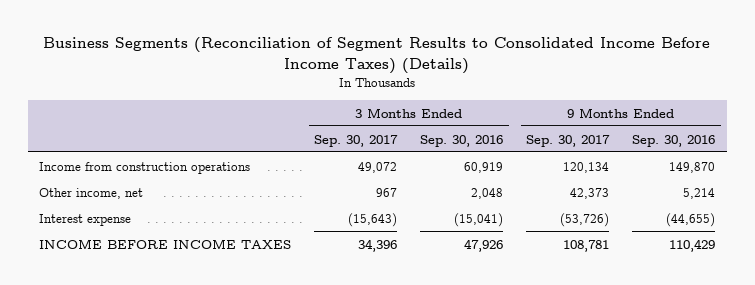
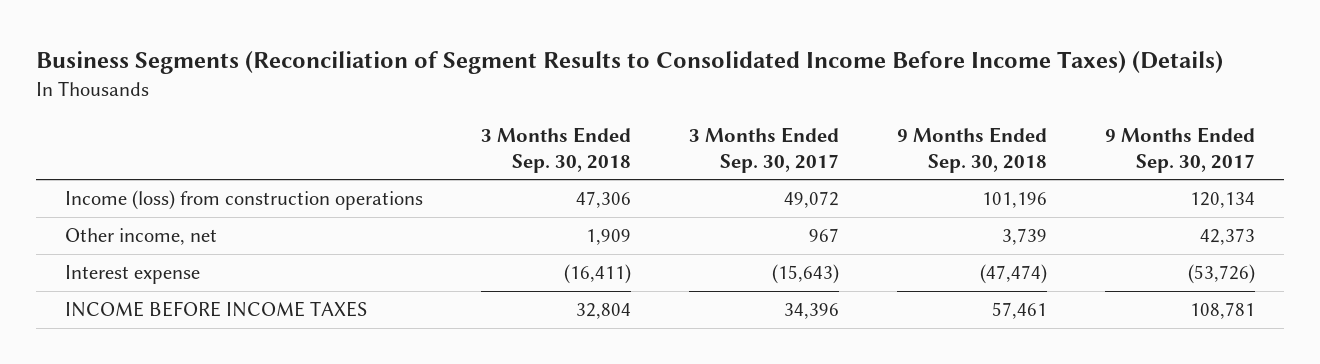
- | 3 Months Ended Sep. 30, 2017 | 3 Months Ended Sep. 30, 2016 | 9 Months Ended Sep. 30, 2017 | 9 Months Ended Sep. 30, 2016
+ | 3 Months Ended Sep. 30, 2018 | 3 Months Ended Sep. 30, 2017 | 9 Months Ended Sep. 30, 2018 | 9 Months Ended Sep. 30, 2017
- Income from construction operations | 49,072 | 60,919 | 120,134 | 149,870
+ Income (loss) from construction operations | 47,306 | 49,072 | 101,196 | 120,134

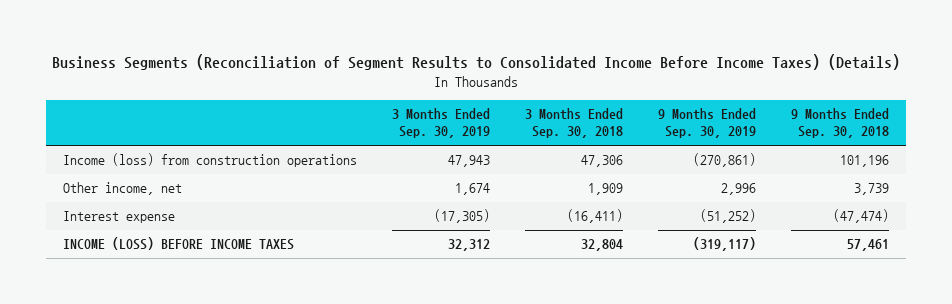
- | 3 Months Ended Sep. 30, 2018 | 3 Months Ended Sep. 30, 2017 | 9 Months Ended Sep. 30, 2018 | 9 Months Ended Sep. 30, 2017
+ | 3 Months Ended Sep. 30, 2019 | 3 Months Ended Sep. 30, 2018 | 9 Months Ended Sep. 30, 2019 | 9 Months Ended Sep. 30, 2018
- INCOME BEFORE INCOME TAXES | 32,804 | 34,396 | 57,461 | 108,781
+ INCOME (LOSS) BEFORE INCOME TAXES | 32,312 | 32,804 | (319,117) | 57,461

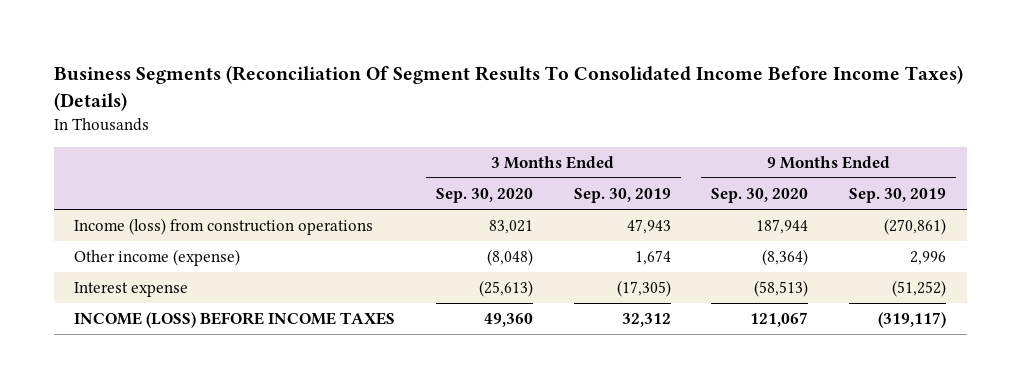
- Business Segments (Reconciliation of Segment Results to Consolidated Income Before Income Taxes) (Details)
+ Business Segments (Reconciliation Of Segment Results To Consolidated Income Before Income Taxes) (Details)
- | 3 Months Ended Sep. 30, 2019 | 3 Months Ended Sep. 30, 2018 | 9 Months Ended Sep. 30, 2019 | 9 Months Ended Sep. 30, 2018
+ | 3 Months Ended Sep. 30, 2020 | 3 Months Ended Sep. 30, 2019 | 9 Months Ended Sep. 30, 2020 | 9 Months Ended Sep. 30, 2019
- Other income, net | 1,674 | 1,909 | 2,996 | 3,739
+ Other income (expense) | (8,048) | 1,674 | (8,364) | 2,996

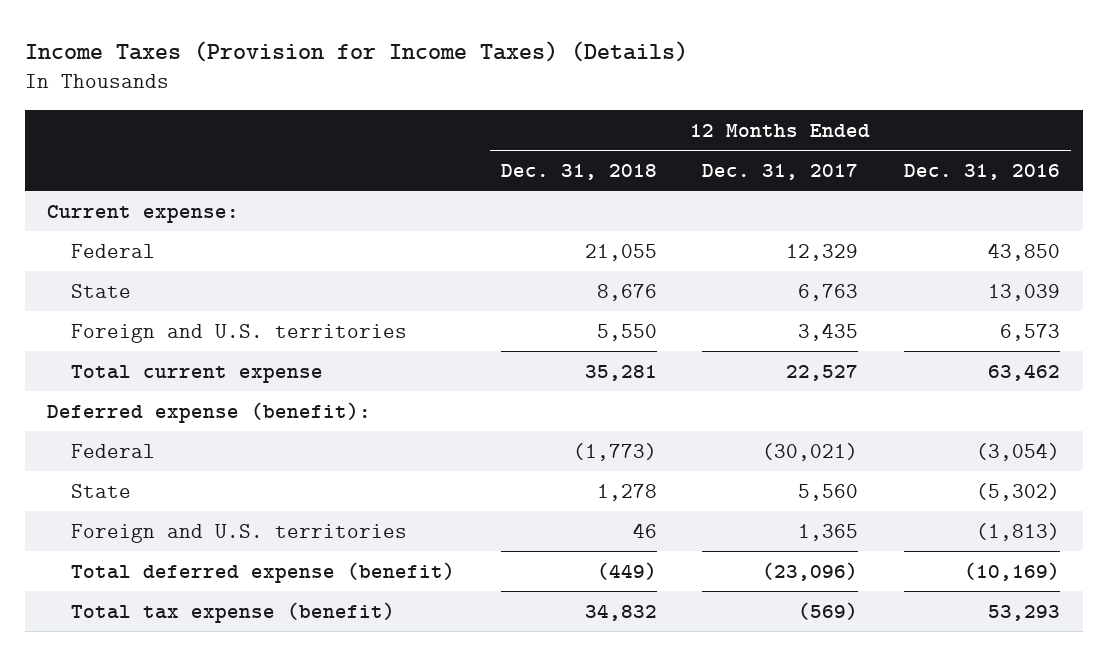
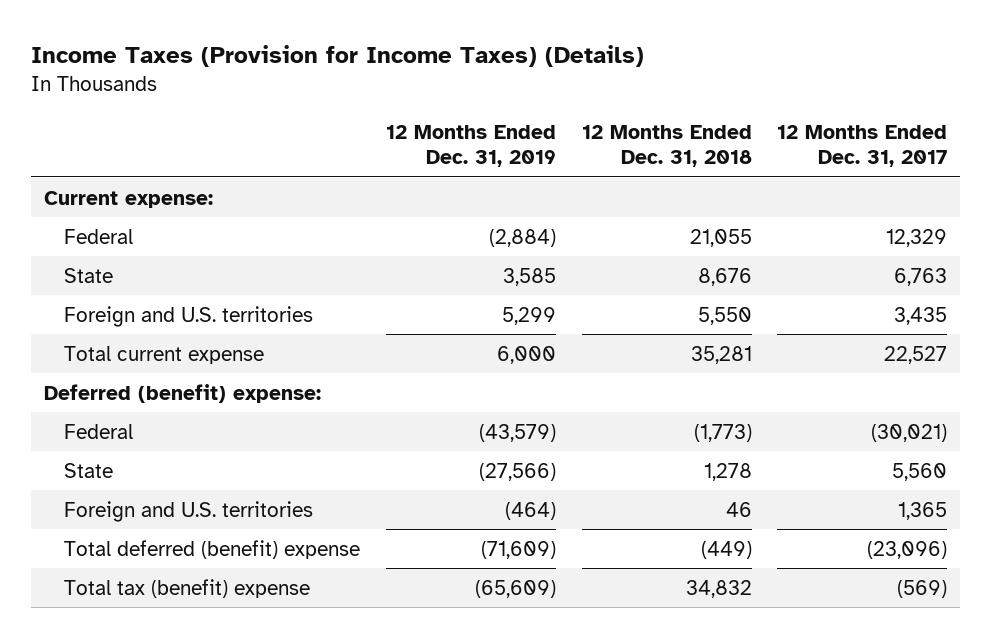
- | 12 Months Ended Dec. 31, 2018 | 12 Months Ended Dec. 31, 2017 | 12 Months Ended Dec. 31, 2016
+ | 12 Months Ended Dec. 31, 2019 | 12 Months Ended Dec. 31, 2018 | 12 Months Ended Dec. 31, 2017
- Deferred expense (benefit):
+ Deferred (benefit) expense:
- Total deferred expense (benefit) | (449) | (23,096) | (10,169)
- Total tax expense (benefit) | 34,832 | (569) | 53,293
+ Total deferred (benefit) expense | (71,609) | (449) | (23,096)
+ Total tax (benefit) expense | (65,609) | 34,832 | (569)

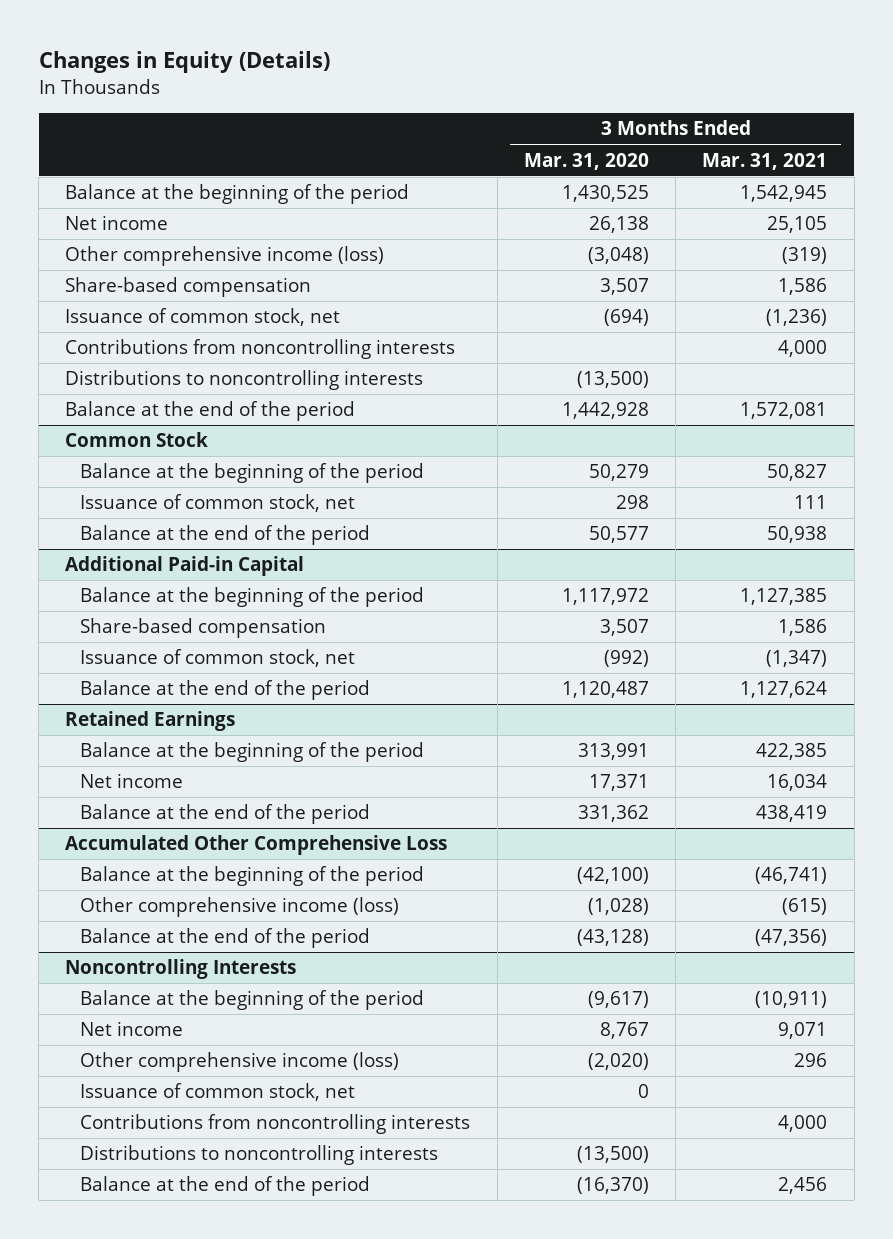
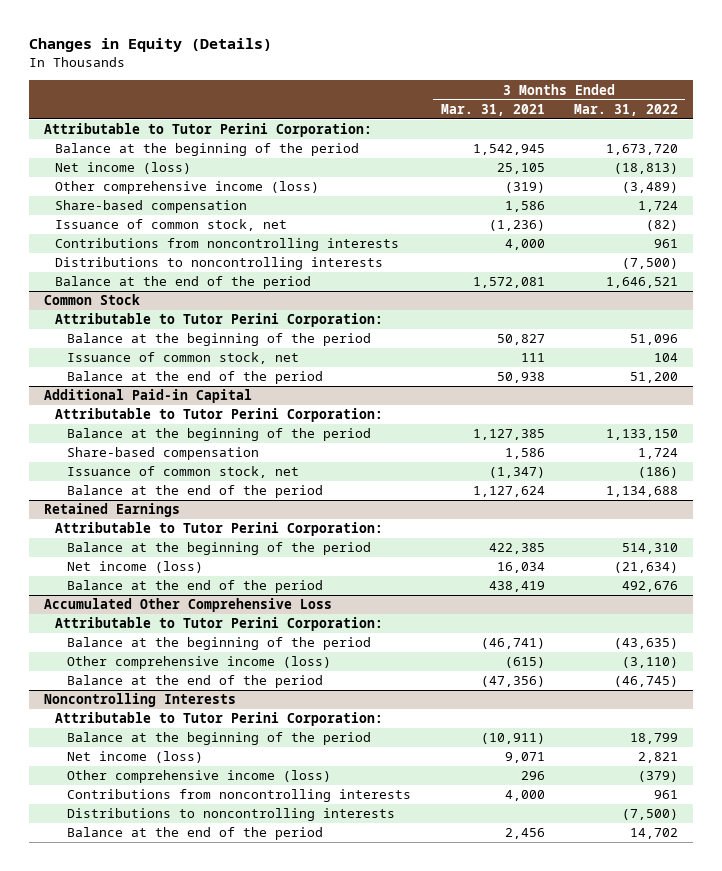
- | 3 Months Ended Mar. 31, 2020 | 3 Months Ended Mar. 31, 2021
+ | 3 Months Ended Mar. 31, 2021 | 3 Months Ended Mar. 31, 2022
+ Attributable to Tutor Perini Corporation:
- Net income | 26,138 | 25,105
+ Net income (loss) | 25,105 | (18,813)
@ Common Stock
+ Attributable to Tutor Perini Corporation:
@ Additional Paid-in Capital
+ Attributable to Tutor Perini Corporation:
@ Retained Earnings
+ Attributable to Tutor Perini Corporation:
- Net income | 17,371 | 16,034
+ Net income (loss) | 16,034 | (21,634)
@ Accumulated Other Comprehensive Loss
+ Attributable to Tutor Perini Corporation:
@ Noncontrolling Interests
+ Attributable to Tutor Perini Corporation:
- Net income | 8,767 | 9,071
+ Net income (loss) | 9,071 | 2,821
- Issuance of common stock, net | 0 |

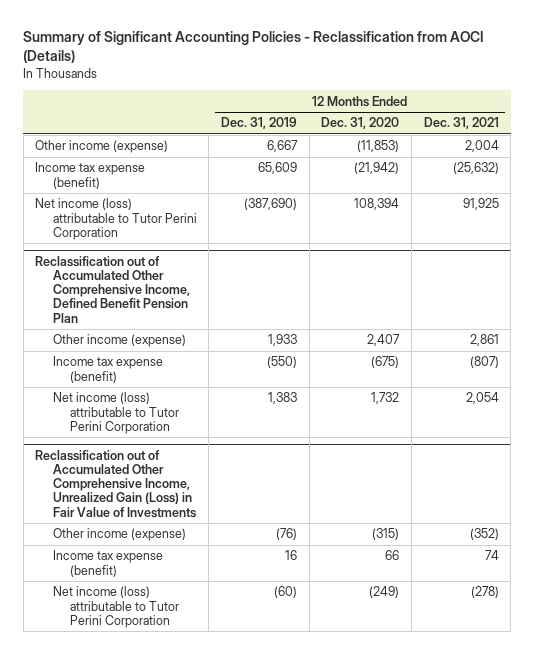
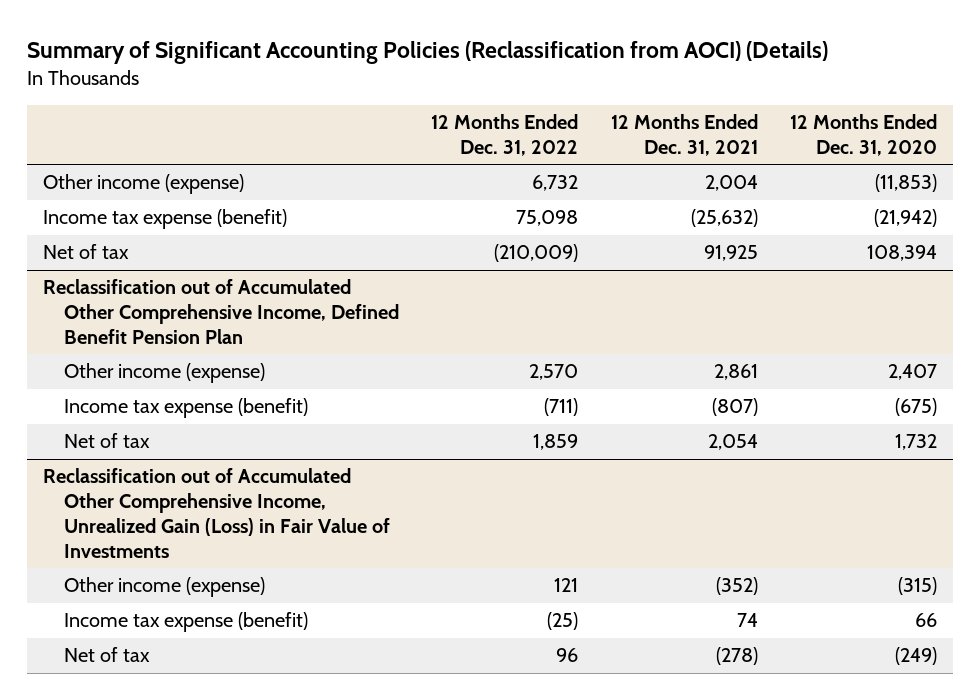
- Summary of Significant Accounting Policies - Reclassification from AOCI (Details)
+ Summary of Significant Accounting Policies (Reclassification from AOCI) (Details)
- | 12 Months Ended Dec. 31, 2019 | 12 Months Ended Dec. 31, 2020 | 12 Months Ended Dec. 31, 2021
+ | 12 Months Ended Dec. 31, 2022 | 12 Months Ended Dec. 31, 2021 | 12 Months Ended Dec. 31, 2020
- Net income (loss) attributable to Tutor Perini Corporation | (387,690) | 108,394 | 91,925
+ Net of tax | (210,009) | 91,925 | 108,394
@ Reclassification out of Accumulated Other Comprehensive Income, Defined Benefit Pension Plan
- Net income (loss) attributable to Tutor Perini Corporation | 1,383 | 1,732 | 2,054
+ Net of tax | 1,859 | 2,054 | 1,732
@ Reclassification out of Accumulated Other Comprehensive Income, Unrealized Gain (Loss) in Fair Value of Investments
- Net income (loss) attributable to Tutor Perini Corporation | (60) | (249) | (278)
+ Net of tax | 96 | (278) | (249)

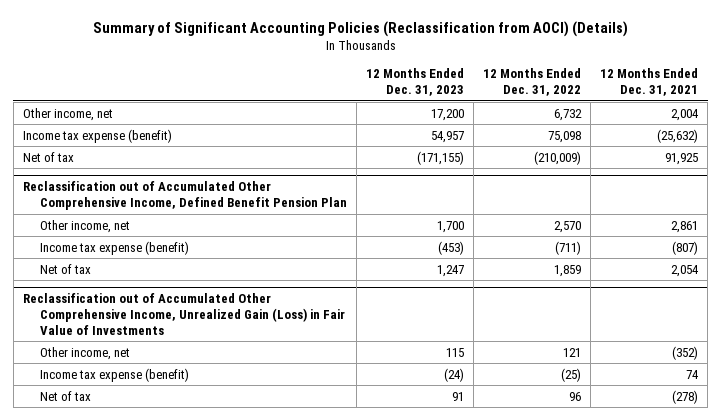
- | 12 Months Ended Dec. 31, 2022 | 12 Months Ended Dec. 31, 2021 | 12 Months Ended Dec. 31, 2020
+ | 12 Months Ended Dec. 31, 2023 | 12 Months Ended Dec. 31, 2022 | 12 Months Ended Dec. 31, 2021
- Other income (expense) | 6,732 | 2,004 | (11,853)
+ Other income, net | 17,200 | 6,732 | 2,004
@ Reclassification out of Accumulated Other Comprehensive Income, Defined Benefit Pension Plan
- Other income (expense) | 2,570 | 2,861 | 2,407
+ Other income, net | 1,700 | 2,570 | 2,861
@ Reclassification out of Accumulated Other Comprehensive Income, Unrealized Gain (Loss) in Fair Value of Investments
- Other income (expense) | 121 | (352) | (315)
+ Other income, net | 115 | 121 | (352)

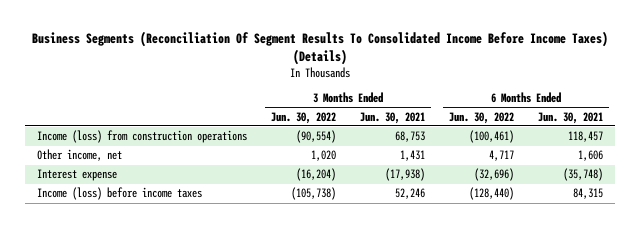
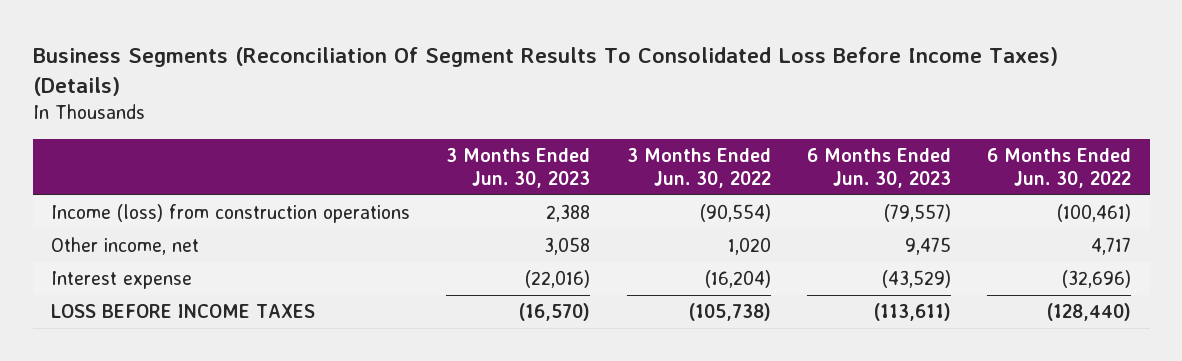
- Business Segments (Reconciliation Of Segment Results To Consolidated Income Before Income Taxes) (Details)
+ Business Segments (Reconciliation Of Segment Results To Consolidated Loss Before Income Taxes) (Details)
- | 3 Months Ended Jun. 30, 2022 | 3 Months Ended Jun. 30, 2021 | 6 Months Ended Jun. 30, 2022 | 6 Months Ended Jun. 30, 2021
+ | 3 Months Ended Jun. 30, 2023 | 3 Months Ended Jun. 30, 2022 | 6 Months Ended Jun. 30, 2023 | 6 Months Ended Jun. 30, 2022
- Income (loss) before income taxes | (105,738) | 52,246 | (128,440) | 84,315
+ LOSS BEFORE INCOME TAXES | (16,570) | (105,738) | (113,611) | (128,440)

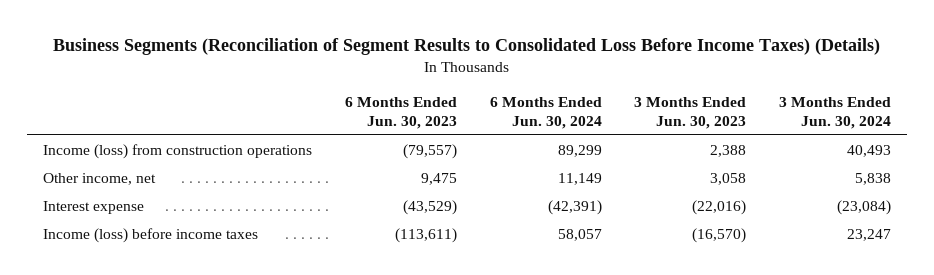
- Business Segments (Reconciliation Of Segment Results To Consolidated Loss Before Income Taxes) (Details)
+ Business Segments (Reconciliation of Segment Results to Consolidated Loss Before Income Taxes) (Details)
- | 3 Months Ended Jun. 30, 2023 | 3 Months Ended Jun. 30, 2022 | 6 Months Ended Jun. 30, 2023 | 6 Months Ended Jun. 30, 2022
+ | 6 Months Ended Jun. 30, 2023 | 6 Months Ended Jun. 30, 2024 | 3 Months Ended Jun. 30, 2023 | 3 Months Ended Jun. 30, 2024
- LOSS BEFORE INCOME TAXES | (16,570) | (105,738) | (113,611) | (128,440)
+ Income (loss) before income taxes | (113,611) | 58,057 | (16,570) | 23,247

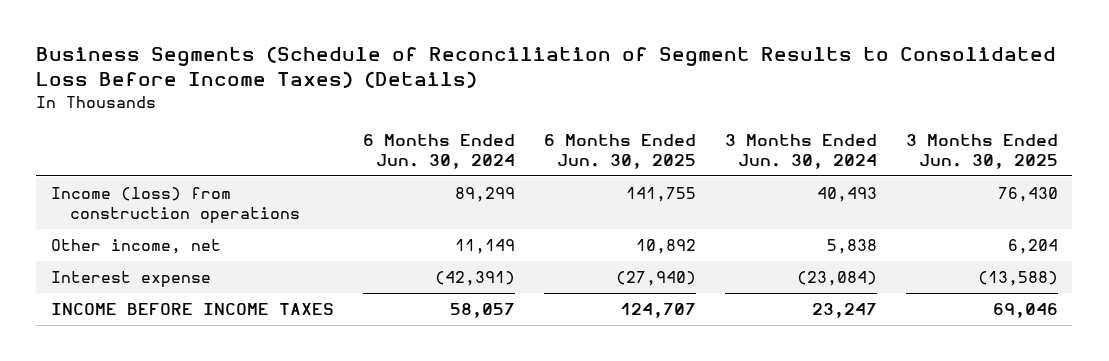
- Business Segments (Reconciliation of Segment Results to Consolidated Loss Before Income Taxes) (Details)
+ Business Segments (Schedule of Reconciliation of Segment Results to Consolidated Loss Before Income Taxes) (Details)
- | 6 Months Ended Jun. 30, 2023 | 6 Months Ended Jun. 30, 2024 | 3 Months Ended Jun. 30, 2023 | 3 Months Ended Jun. 30, 2024
+ | 6 Months Ended Jun. 30, 2024 | 6 Months Ended Jun. 30, 2025 | 3 Months Ended Jun. 30, 2024 | 3 Months Ended Jun. 30, 2025
- Income (loss) before income taxes | (113,611) | 58,057 | (16,570) | 23,247
+ INCOME BEFORE INCOME TAXES | 58,057 | 124,707 | 23,247 | 69,046

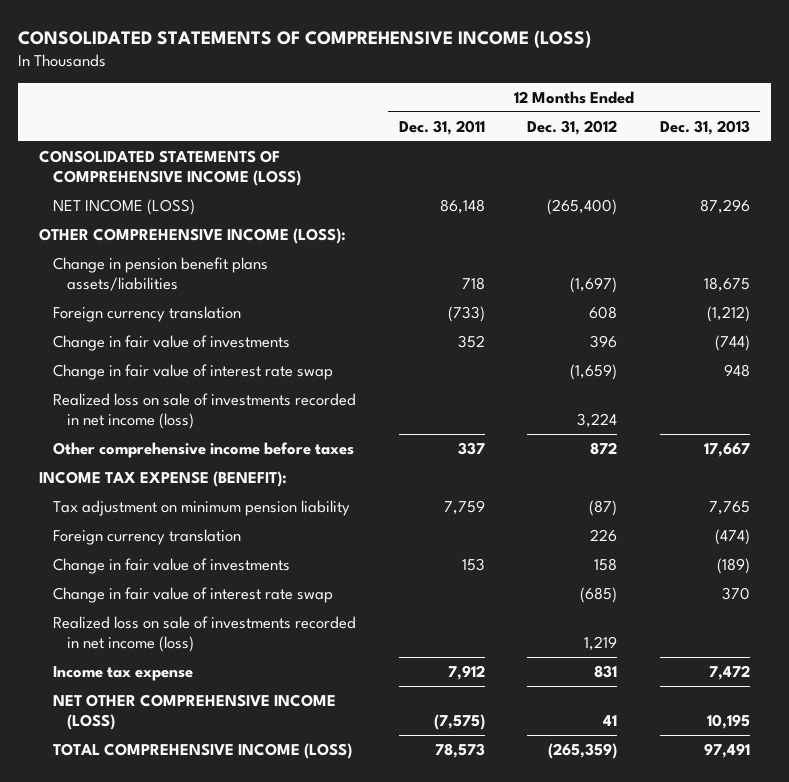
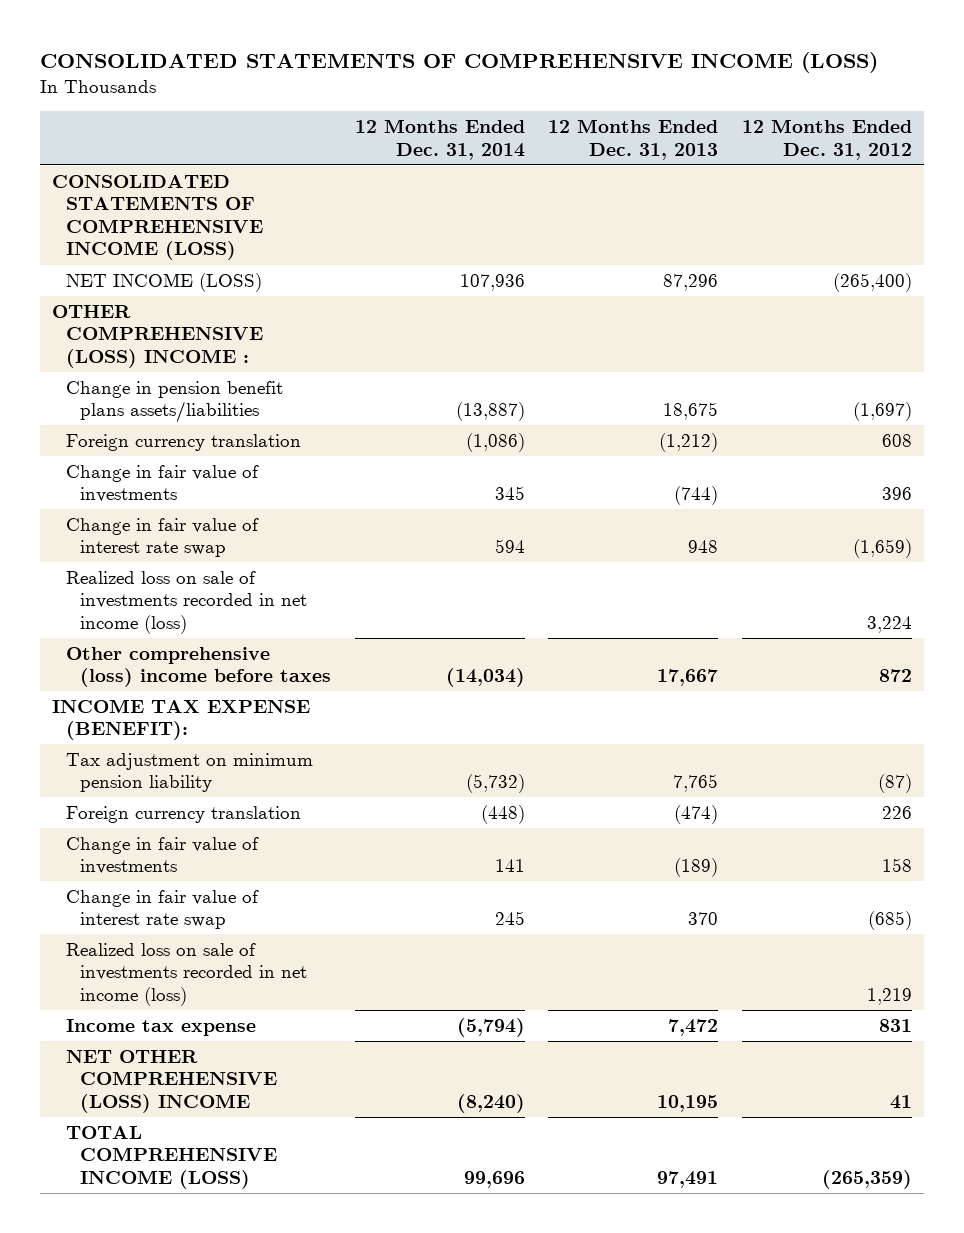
- | 12 Months Ended Dec. 31, 2011 | 12 Months Ended Dec. 31, 2012 | 12 Months Ended Dec. 31, 2013
+ | 12 Months Ended Dec. 31, 2014 | 12 Months Ended Dec. 31, 2013 | 12 Months Ended Dec. 31, 2012
- OTHER COMPREHENSIVE INCOME (LOSS):
+ OTHER COMPREHENSIVE (LOSS) INCOME :
- Other comprehensive income before taxes | 337 | 872 | 17,667
+ Other comprehensive (loss) income before taxes | (14,034) | 17,667 | 872
- NET OTHER COMPREHENSIVE INCOME (LOSS) | (7,575) | 41 | 10,195
+ NET OTHER COMPREHENSIVE (LOSS) INCOME | (8,240) | 10,195 | 41

